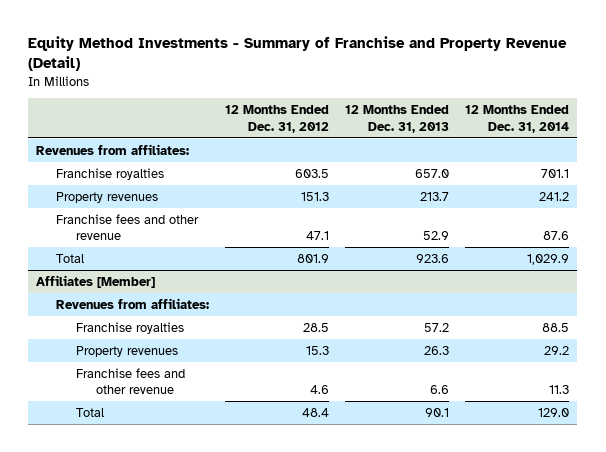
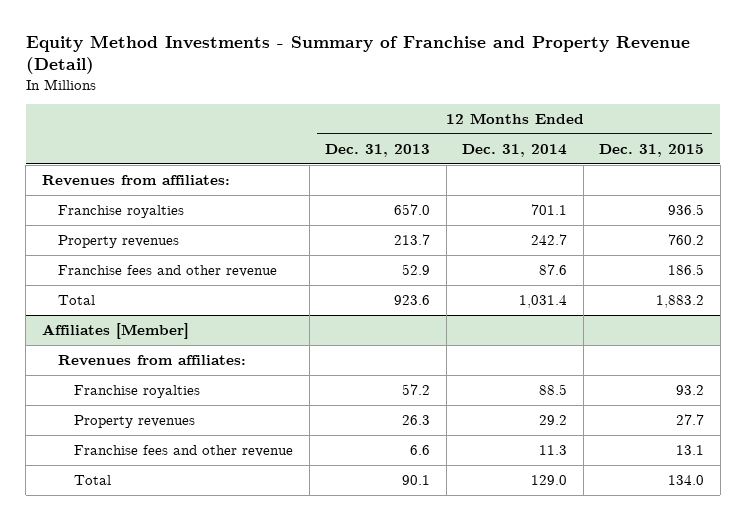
- | 12 Months Ended Dec. 31, 2012 | 12 Months Ended Dec. 31, 2013 | 12 Months Ended Dec. 31, 2014
+ | 12 Months Ended Dec. 31, 2013 | 12 Months Ended Dec. 31, 2014 | 12 Months Ended Dec. 31, 2015
- Property revenues | 151.3 | 213.7 | 241.2
+ Property revenues | 213.7 | 242.7 | 760.2
- Total | 801.9 | 923.6 | 1,029.9
+ Total | 923.6 | 1,031.4 | 1,883.2

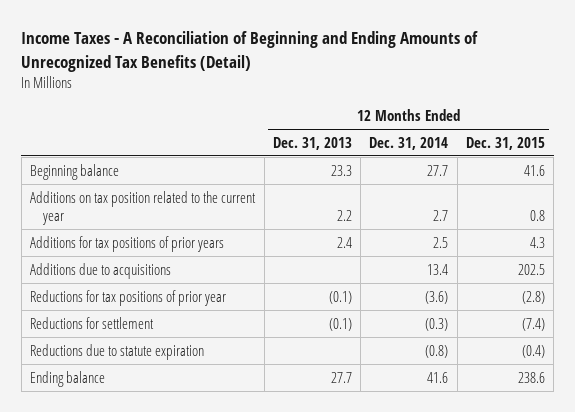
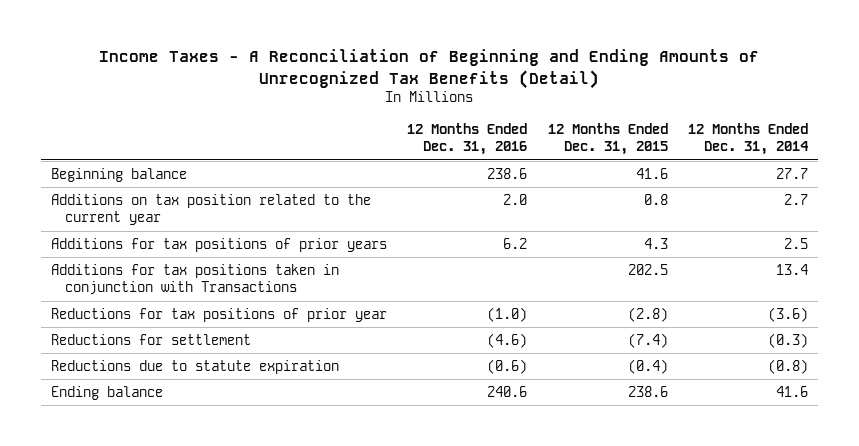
- | 12 Months Ended Dec. 31, 2013 | 12 Months Ended Dec. 31, 2014 | 12 Months Ended Dec. 31, 2015
+ | 12 Months Ended Dec. 31, 2016 | 12 Months Ended Dec. 31, 2015 | 12 Months Ended Dec. 31, 2014
- Additions due to acquisitions | | 13.4 | 202.5
+ Additions for tax positions taken in conjunction with Transactions | | 202.5 | 13.4

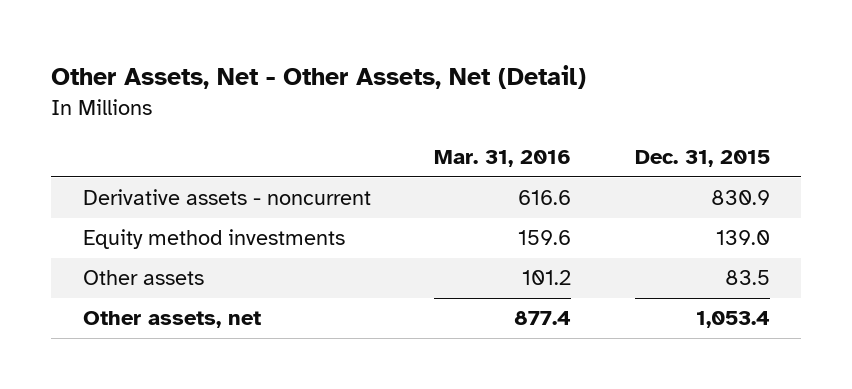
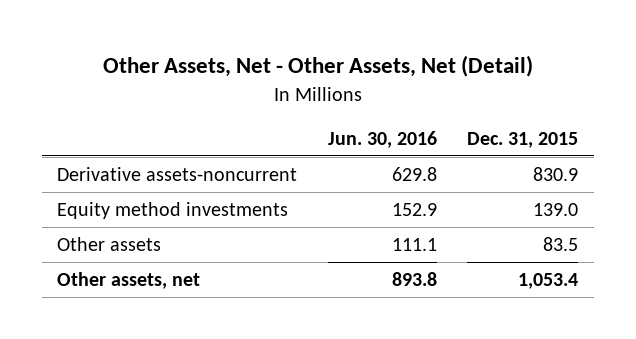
- | Mar. 31, 2016 | Dec. 31, 2015
+ | Jun. 30, 2016 | Dec. 31, 2015
- Derivative assets - noncurrent | 616.6 | 830.9
+ Derivative assets-noncurrent | 629.8 | 830.9

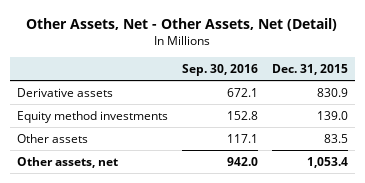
- | Jun. 30, 2016 | Dec. 31, 2015
+ | Sep. 30, 2016 | Dec. 31, 2015
- Derivative assets-noncurrent | 629.8 | 830.9
+ Derivative assets | 672.1 | 830.9

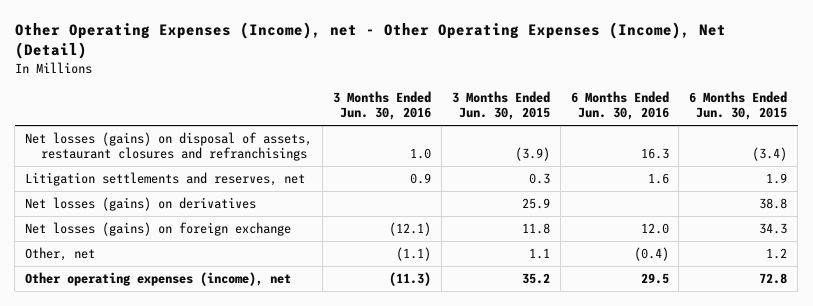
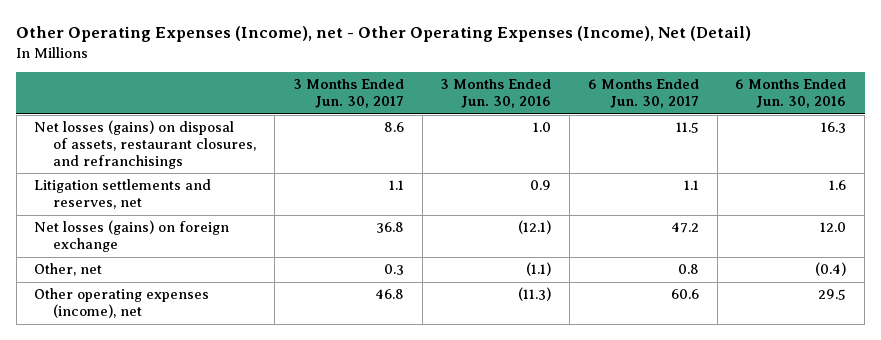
- | 3 Months Ended Jun. 30, 2016 | 3 Months Ended Jun. 30, 2015 | 6 Months Ended Jun. 30, 2016 | 6 Months Ended Jun. 30, 2015
+ | 3 Months Ended Jun. 30, 2017 | 3 Months Ended Jun. 30, 2016 | 6 Months Ended Jun. 30, 2017 | 6 Months Ended Jun. 30, 2016
- Net losses (gains) on disposal of assets, restaurant closures and refranchisings | 1.0 | (3.9) | 16.3 | (3.4)
+ Net losses (gains) on disposal of assets, restaurant closures, and refranchisings | 8.6 | 1.0 | 11.5 | 16.3
- Net losses (gains) on derivatives | | 25.9 | | 38.8

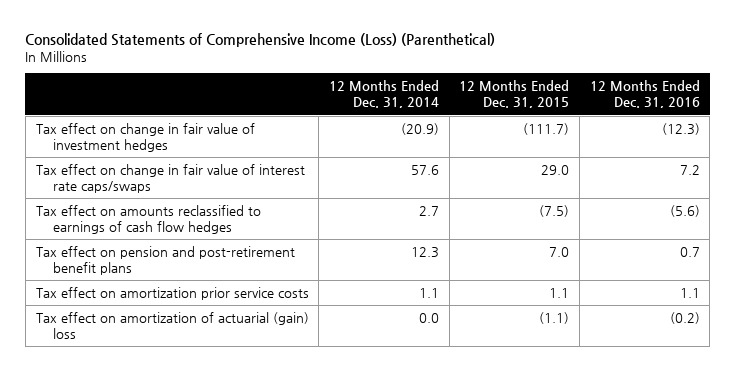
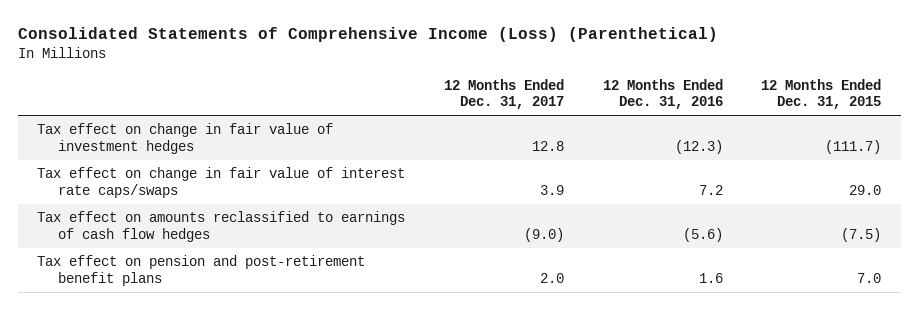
- | 12 Months Ended Dec. 31, 2014 | 12 Months Ended Dec. 31, 2015 | 12 Months Ended Dec. 31, 2016
+ | 12 Months Ended Dec. 31, 2017 | 12 Months Ended Dec. 31, 2016 | 12 Months Ended Dec. 31, 2015
- Tax effect on pension and post-retirement benefit plans | 12.3 | 7.0 | 0.7
- Tax effect on amortization prior service costs | 1.1 | 1.1 | 1.1
- Tax effect on amortization of actuarial (gain) loss | 0.0 | (1.1) | (0.2)
+ Tax effect on pension and post-retirement benefit plans | 2.0 | 1.6 | 7.0

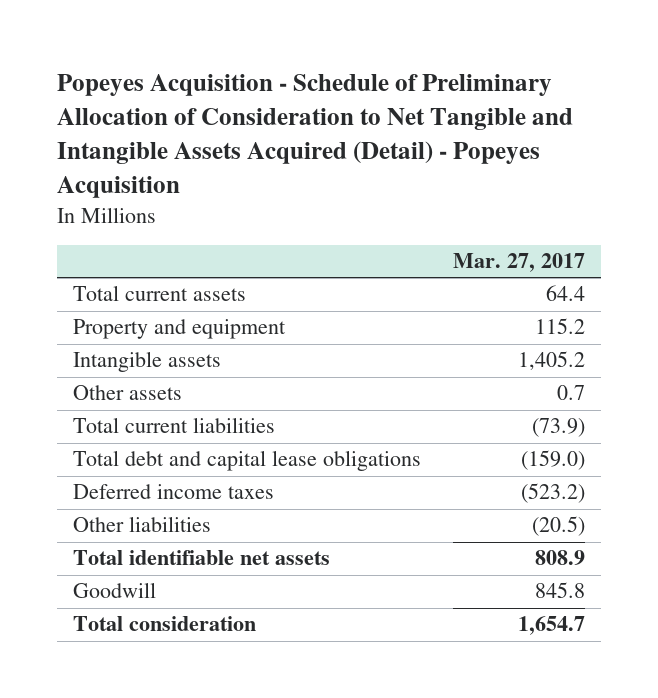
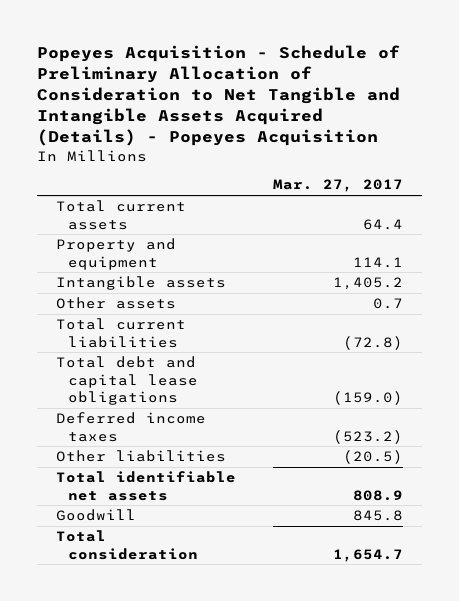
- Popeyes Acquisition - Schedule of Preliminary Allocation of Consideration to Net Tangible and Intangible Assets Acquired (Detail) - Popeyes Acquisition
+ Popeyes Acquisition - Schedule of Preliminary Allocation of Consideration to Net Tangible and Intangible Assets Acquired (Details) - Popeyes Acquisition
- Property and equipment | 115.2
+ Property and equipment | 114.1
- Total current liabilities | (73.9)
+ Total current liabilities | (72.8)

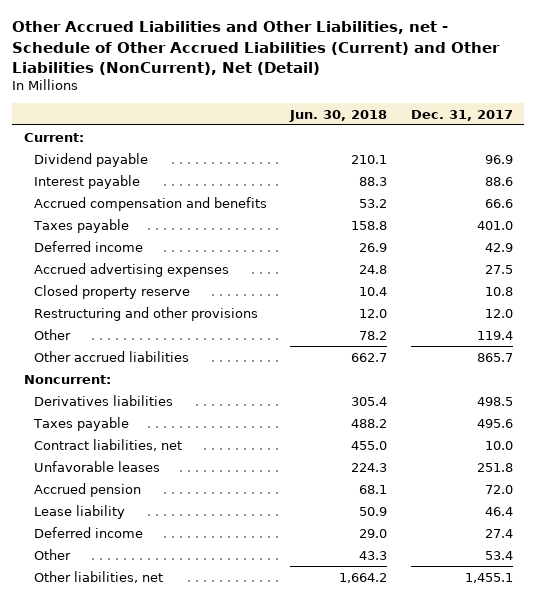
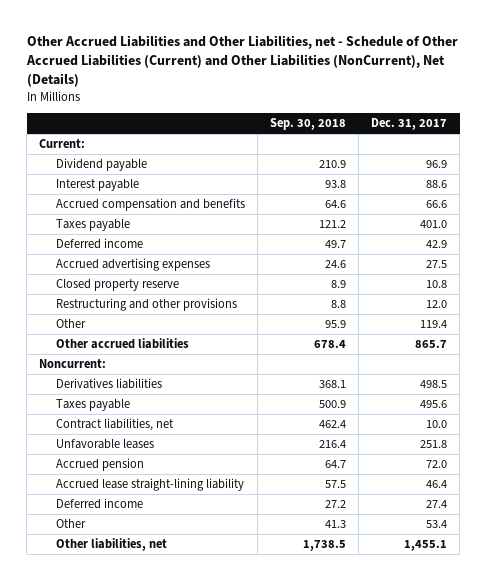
- Other Accrued Liabilities and Other Liabilities, net - Schedule of Other Accrued Liabilities (Current) and Other Liabilities (NonCurrent), Net (Detail)
+ Other Accrued Liabilities and Other Liabilities, net - Schedule of Other Accrued Liabilities (Current) and Other Liabilities (NonCurrent), Net (Details)
- | Jun. 30, 2018 | Dec. 31, 2017
+ | Sep. 30, 2018 | Dec. 31, 2017
- Lease liability | 50.9 | 46.4
+ Accrued lease straight-lining liability | 57.5 | 46.4

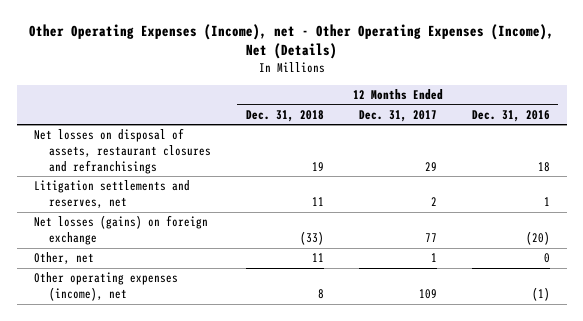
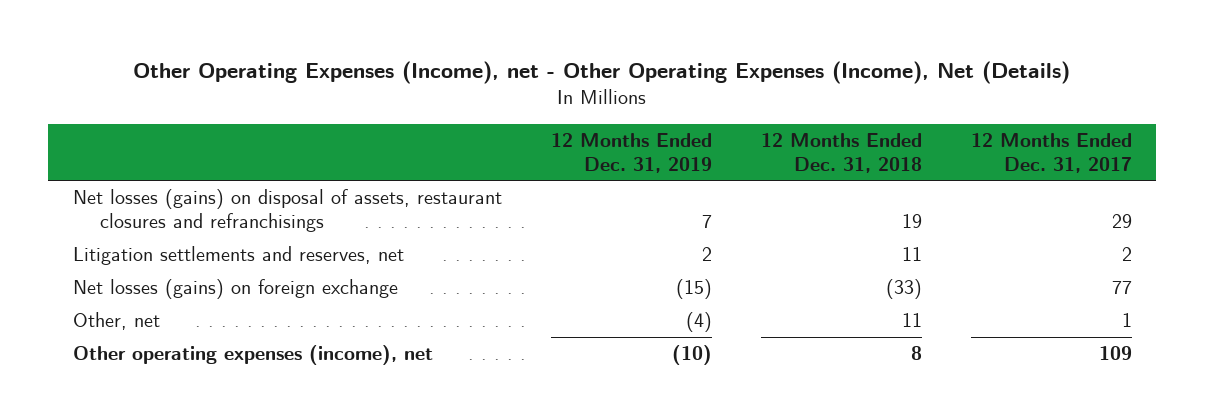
- | 12 Months Ended Dec. 31, 2018 | 12 Months Ended Dec. 31, 2017 | 12 Months Ended Dec. 31, 2016
+ | 12 Months Ended Dec. 31, 2019 | 12 Months Ended Dec. 31, 2018 | 12 Months Ended Dec. 31, 2017
- Net losses on disposal of assets, restaurant closures and refranchisings | 19 | 29 | 18
+ Net losses (gains) on disposal of assets, restaurant closures and refranchisings | 7 | 19 | 29

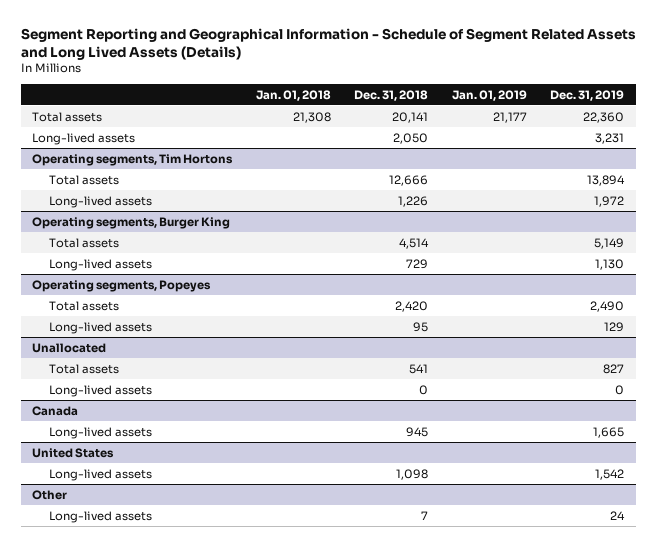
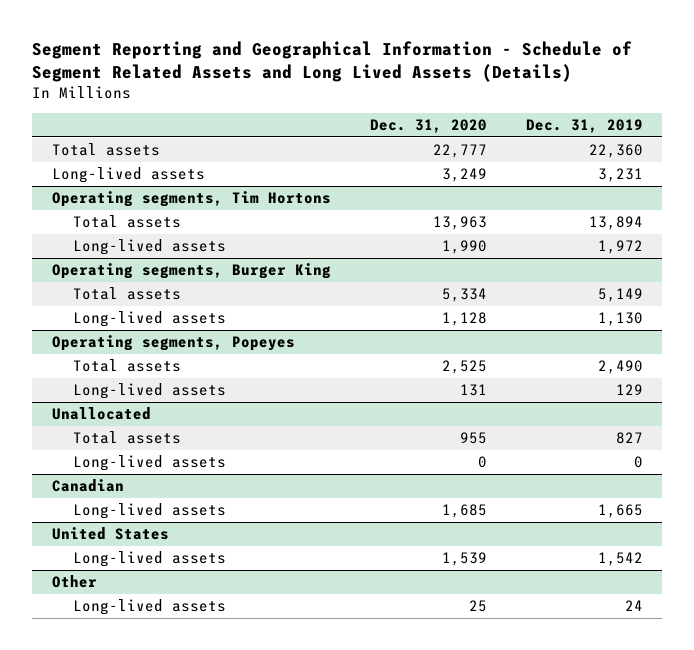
- | Jan. 01, 2018 | Dec. 31, 2018 | Jan. 01, 2019 | Dec. 31, 2019
+ | Dec. 31, 2020 | Dec. 31, 2019
- Canada
+ Canadian

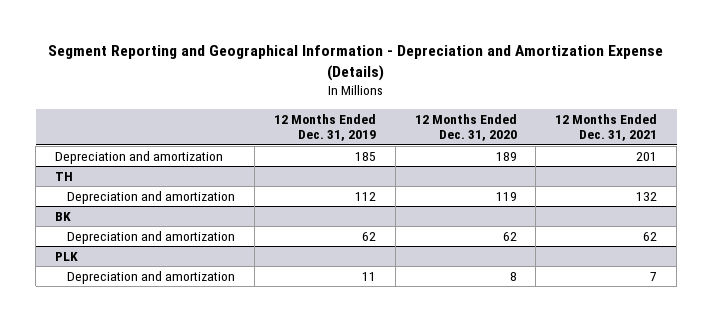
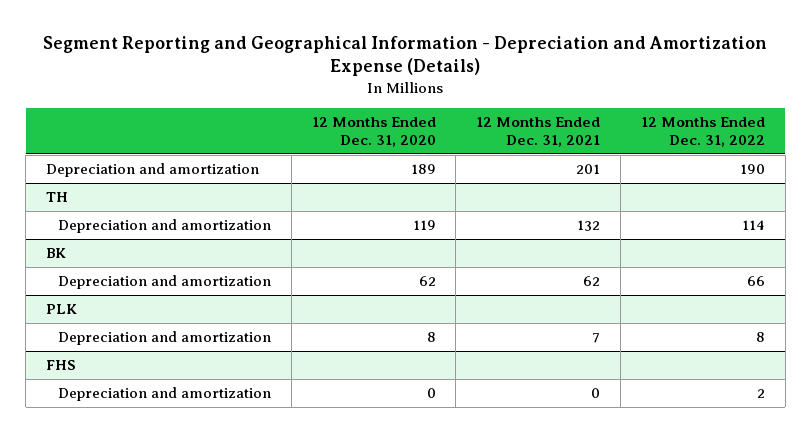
- | 12 Months Ended Dec. 31, 2019 | 12 Months Ended Dec. 31, 2020 | 12 Months Ended Dec. 31, 2021
+ | 12 Months Ended Dec. 31, 2020 | 12 Months Ended Dec. 31, 2021 | 12 Months Ended Dec. 31, 2022
+ FHS
+ Depreciation and amortization | 0 | 0 | 2

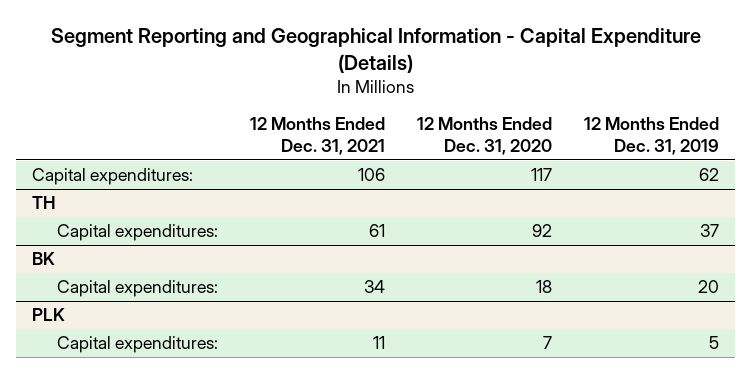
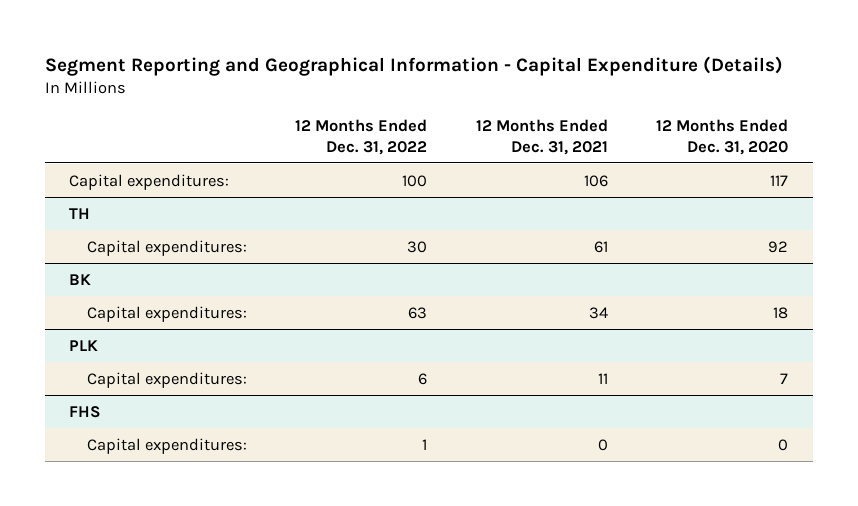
- | 12 Months Ended Dec. 31, 2021 | 12 Months Ended Dec. 31, 2020 | 12 Months Ended Dec. 31, 2019
+ | 12 Months Ended Dec. 31, 2022 | 12 Months Ended Dec. 31, 2021 | 12 Months Ended Dec. 31, 2020
+ FHS
+ Capital expenditures: | 1 | 0 | 0

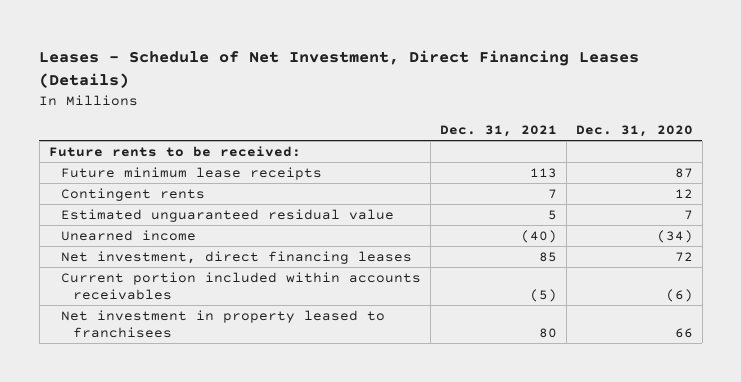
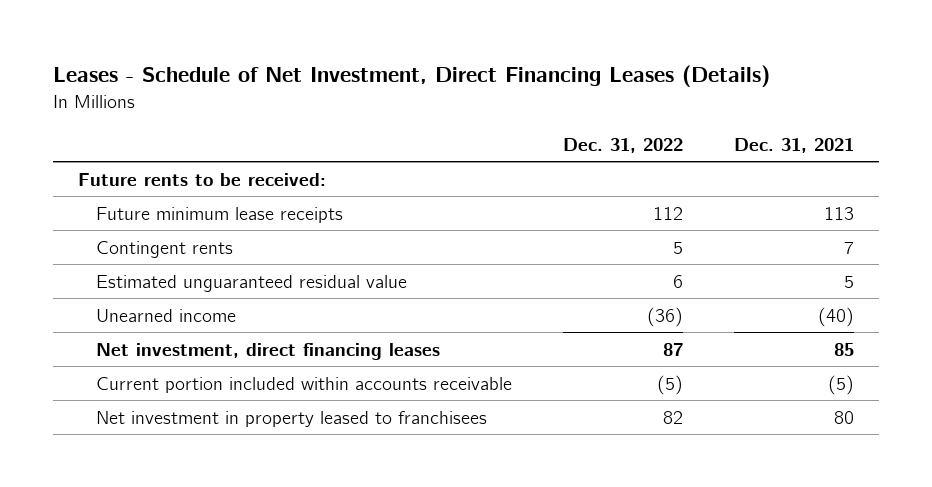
- | Dec. 31, 2021 | Dec. 31, 2020
+ | Dec. 31, 2022 | Dec. 31, 2021
- Current portion included within accounts receivables | (5) | (6)
+ Current portion included within accounts receivable | (5) | (5)

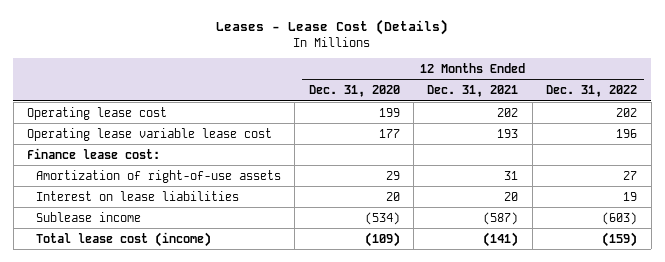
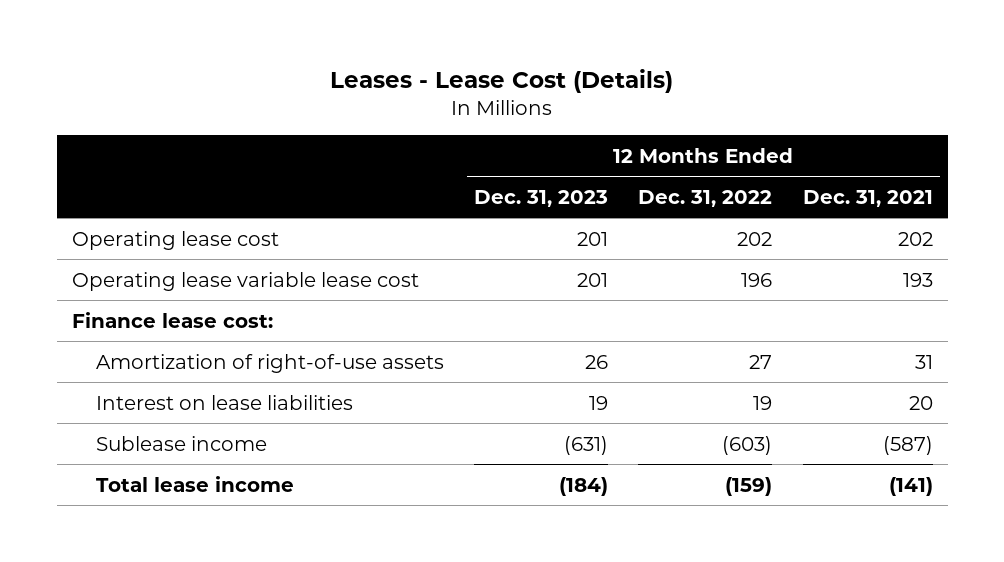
- | 12 Months Ended Dec. 31, 2020 | 12 Months Ended Dec. 31, 2021 | 12 Months Ended Dec. 31, 2022
+ | 12 Months Ended Dec. 31, 2023 | 12 Months Ended Dec. 31, 2022 | 12 Months Ended Dec. 31, 2021
- Total lease cost (income) | (109) | (141) | (159)
+ Total lease income | (184) | (159) | (141)

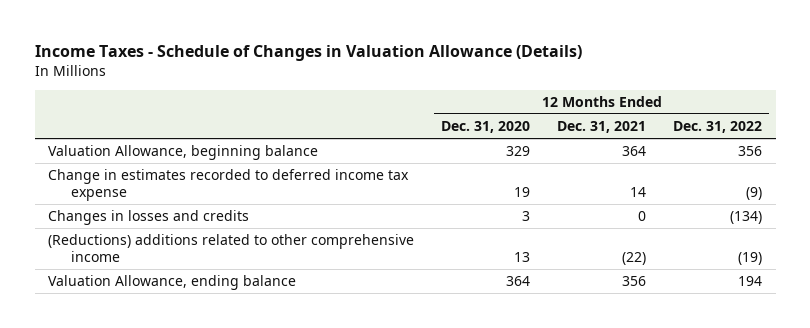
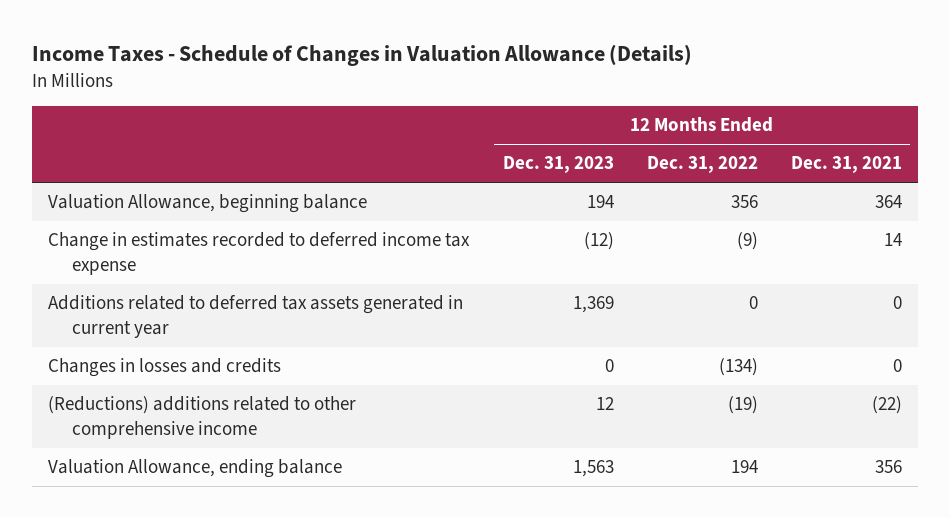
- | 12 Months Ended Dec. 31, 2020 | 12 Months Ended Dec. 31, 2021 | 12 Months Ended Dec. 31, 2022
+ | 12 Months Ended Dec. 31, 2023 | 12 Months Ended Dec. 31, 2022 | 12 Months Ended Dec. 31, 2021
+ Additions related to deferred tax assets generated in current year | 1,369 | 0 | 0

